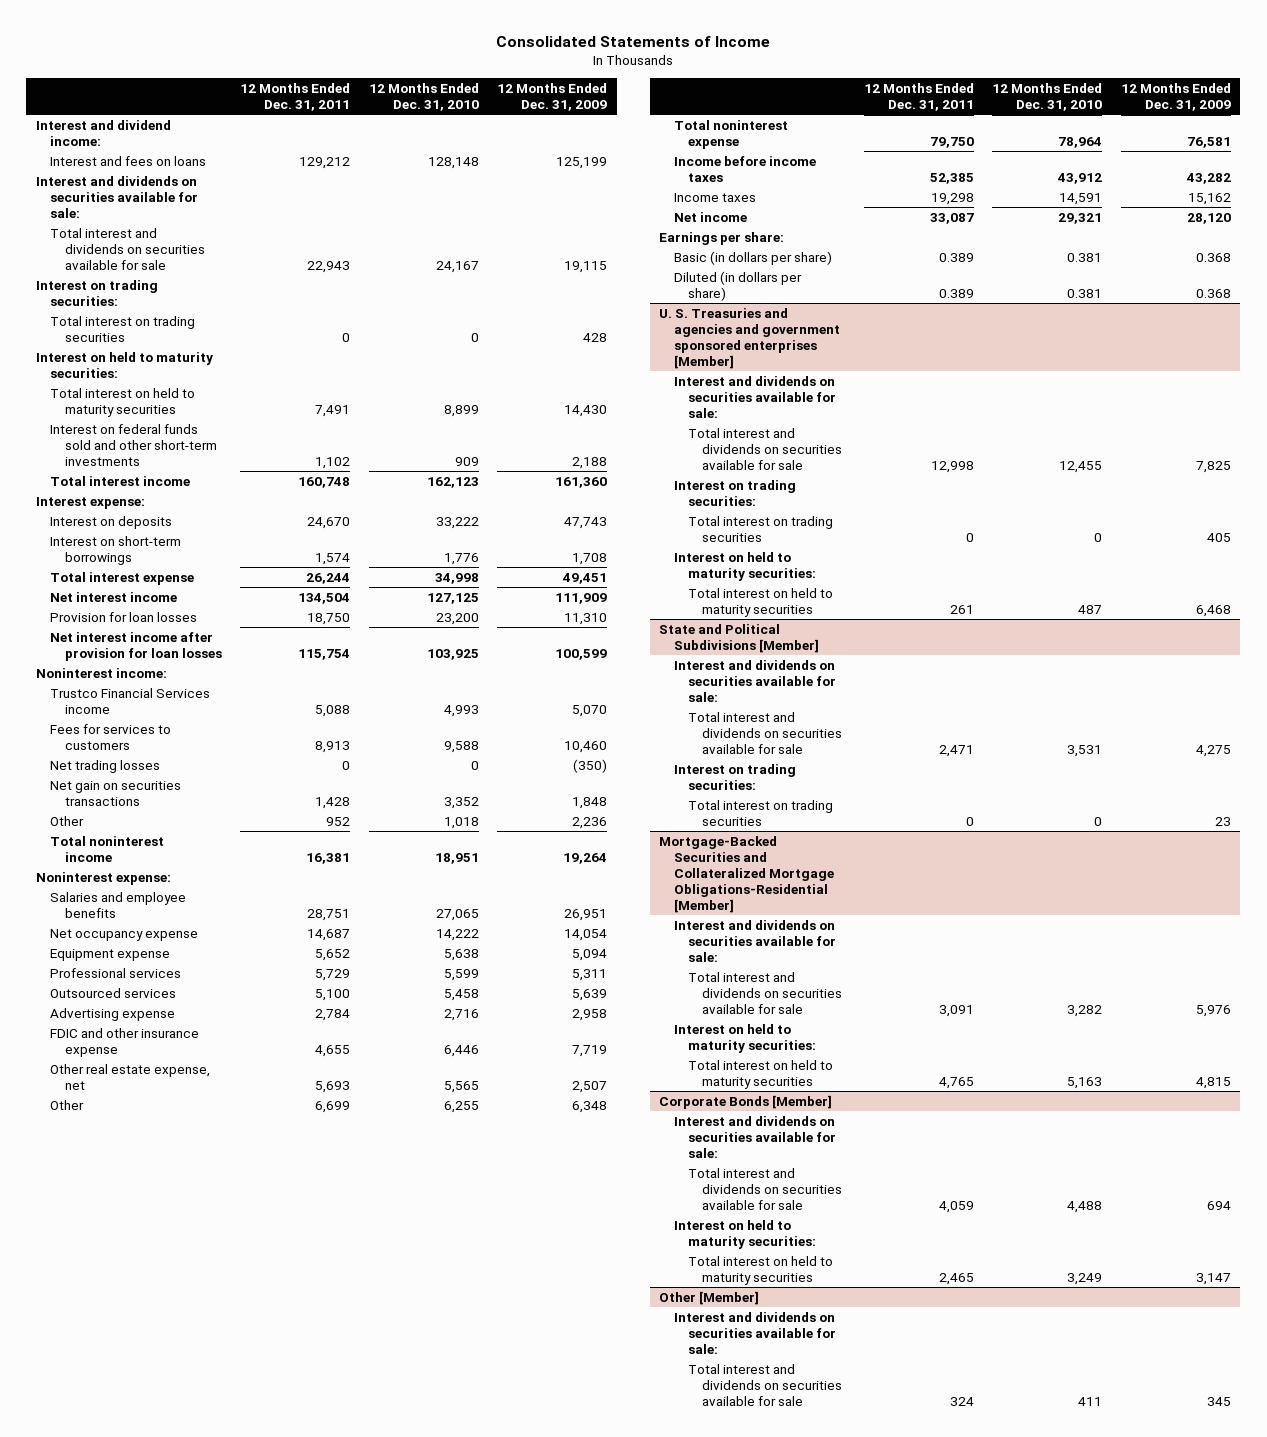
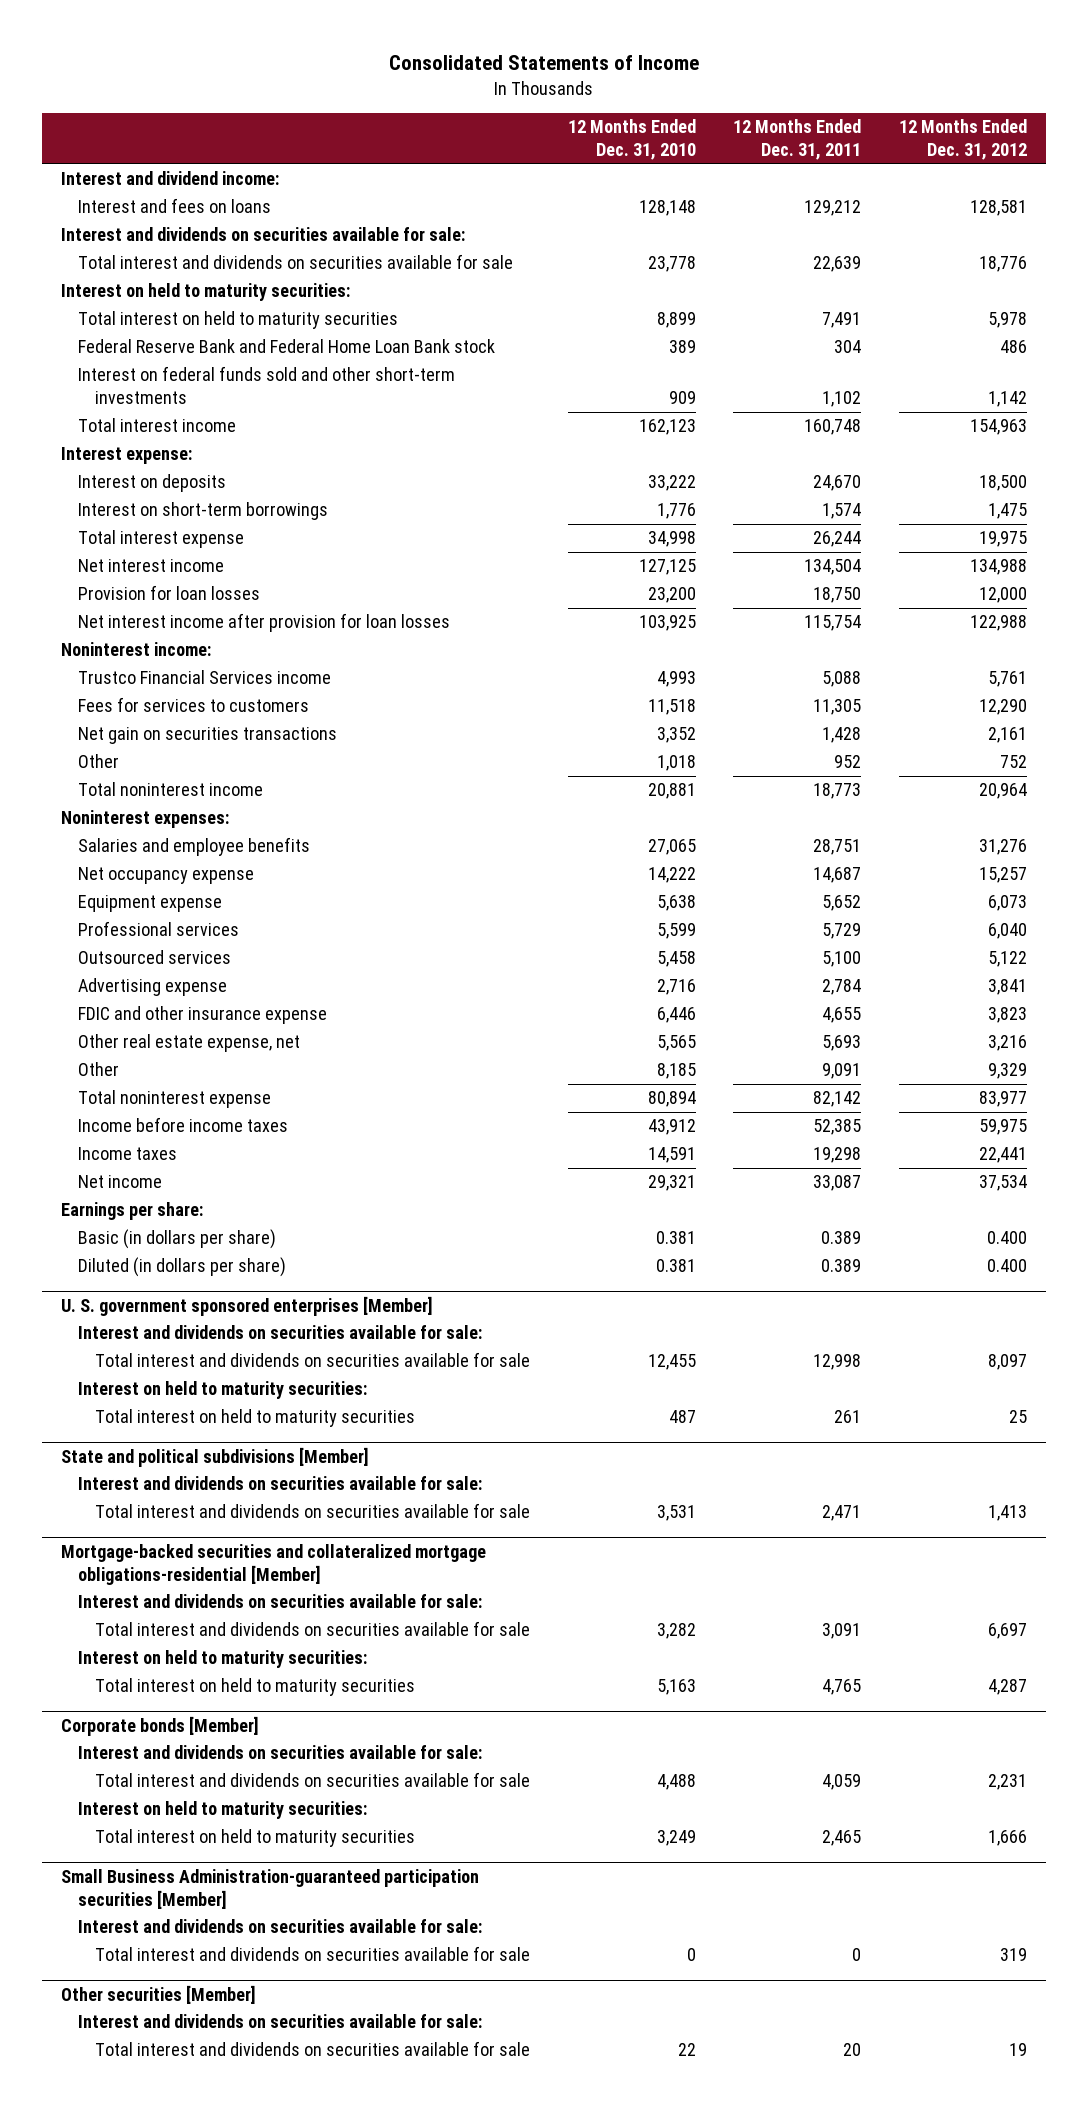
- | 12 Months Ended Dec. 31, 2011 | 12 Months Ended Dec. 31, 2010 | 12 Months Ended Dec. 31, 2009
+ | 12 Months Ended Dec. 31, 2010 | 12 Months Ended Dec. 31, 2011 | 12 Months Ended Dec. 31, 2012
- Total interest and dividends on securities available for sale | 22,943 | 24,167 | 19,115
- Interest on trading securities:
- Total interest on trading securities | 0 | 0 | 428
+ Total interest and dividends on securities available for sale | 23,778 | 22,639 | 18,776
+ Federal Reserve Bank and Federal Home Loan Bank stock | 389 | 304 | 486
- Fees for services to customers | 8,913 | 9,588 | 10,460
- Net trading losses | 0 | 0 | (350)
+ Fees for services to customers | 11,518 | 11,305 | 12,290
- Total noninterest income | 16,381 | 18,951 | 19,264
- Noninterest expense:
+ Total noninterest income | 20,881 | 18,773 | 20,964
+ Noninterest expenses:
- Other | 6,699 | 6,255 | 6,348
- Total noninterest expense | 79,750 | 78,964 | 76,581
+ Other | 8,185 | 9,091 | 9,329
+ Total noninterest expense | 80,894 | 82,142 | 83,977
- U. S. Treasuries and agencies and government sponsored enterprises [Member]
+ U. S. government sponsored enterprises [Member]
- Interest on trading securities:
- Total interest on trading securities | 0 | 0 | 405
- State and Political Subdivisions [Member]
+ State and political subdivisions [Member]
- Interest on trading securities:
- Total interest on trading securities | 0 | 0 | 23
- Mortgage-Backed Securities and Collateralized Mortgage Obligations-Residential [Member]
+ Mortgage-backed securities and collateralized mortgage obligations-residential [Member]
- Corporate Bonds [Member]
+ Corporate bonds [Member]
- Other [Member]
+ Small Business Administration-guaranteed participation securities [Member]
- Total interest and dividends on securities available for sale | 324 | 411 | 345
+ Total interest and dividends on securities available for sale | 0 | 0 | 319
+ Other securities [Member]
+ Interest and dividends on securities available for sale:
+ Total interest and dividends on securities available for sale | 22 | 20 | 19

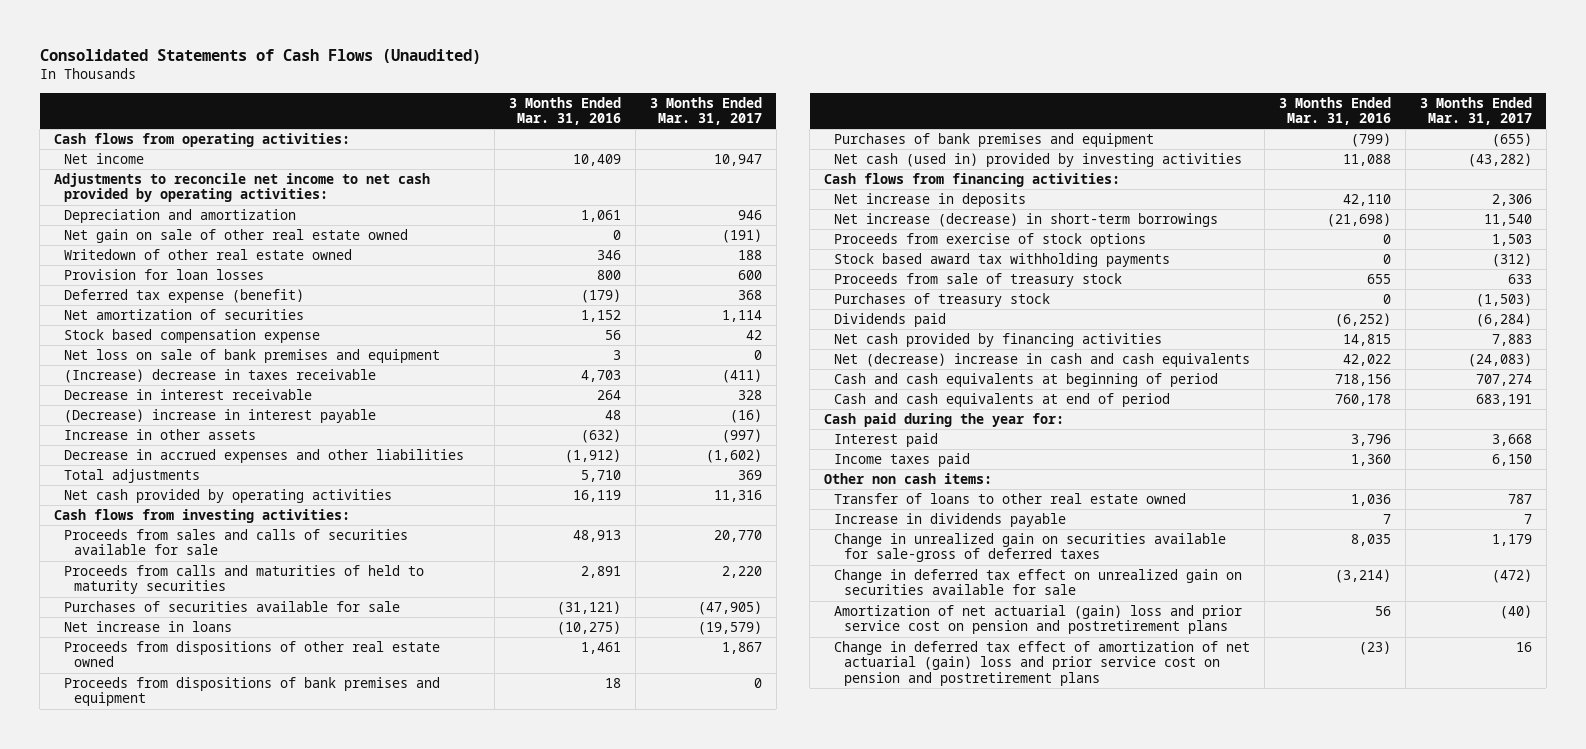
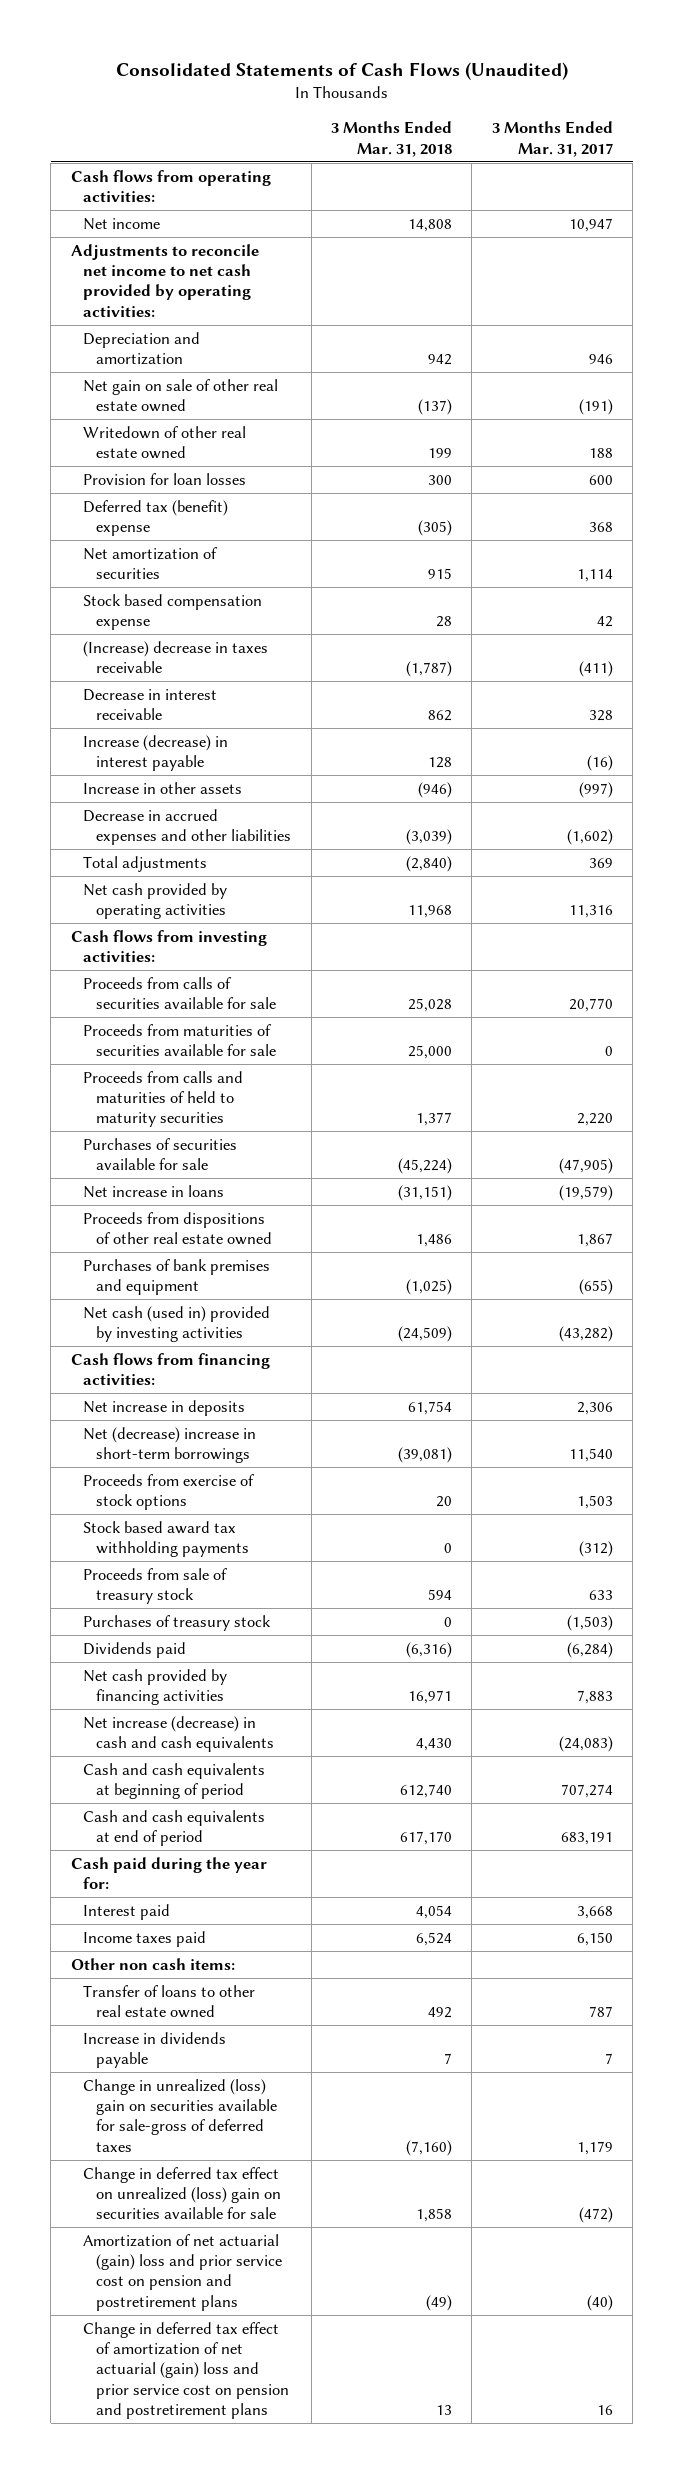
- | 3 Months Ended Mar. 31, 2016 | 3 Months Ended Mar. 31, 2017
+ | 3 Months Ended Mar. 31, 2018 | 3 Months Ended Mar. 31, 2017
- Deferred tax expense (benefit) | (179) | 368
+ Deferred tax (benefit) expense | (305) | 368
- Net loss on sale of bank premises and equipment | 3 | 0
- (Decrease) increase in interest payable | 48 | (16)
+ Increase (decrease) in interest payable | 128 | (16)
- Proceeds from sales and calls of securities available for sale | 48,913 | 20,770
+ Proceeds from calls of securities available for sale | 25,028 | 20,770
+ Proceeds from maturities of securities available for sale | 25,000 | 0
- Proceeds from dispositions of bank premises and equipment | 18 | 0
- Net increase (decrease) in short-term borrowings | (21,698) | 11,540
+ Net (decrease) increase in short-term borrowings | (39,081) | 11,540
- Net (decrease) increase in cash and cash equivalents | 42,022 | (24,083)
+ Net increase (decrease) in cash and cash equivalents | 4,430 | (24,083)
- Change in unrealized gain on securities available for sale-gross of deferred taxes | 8,035 | 1,179
- Change in deferred tax effect on unrealized gain on securities available for sale | (3,214) | (472)
+ Change in unrealized (loss) gain on securities available for sale-gross of deferred taxes | (7,160) | 1,179
+ Change in deferred tax effect on unrealized (loss) gain on securities available for sale | 1,858 | (472)

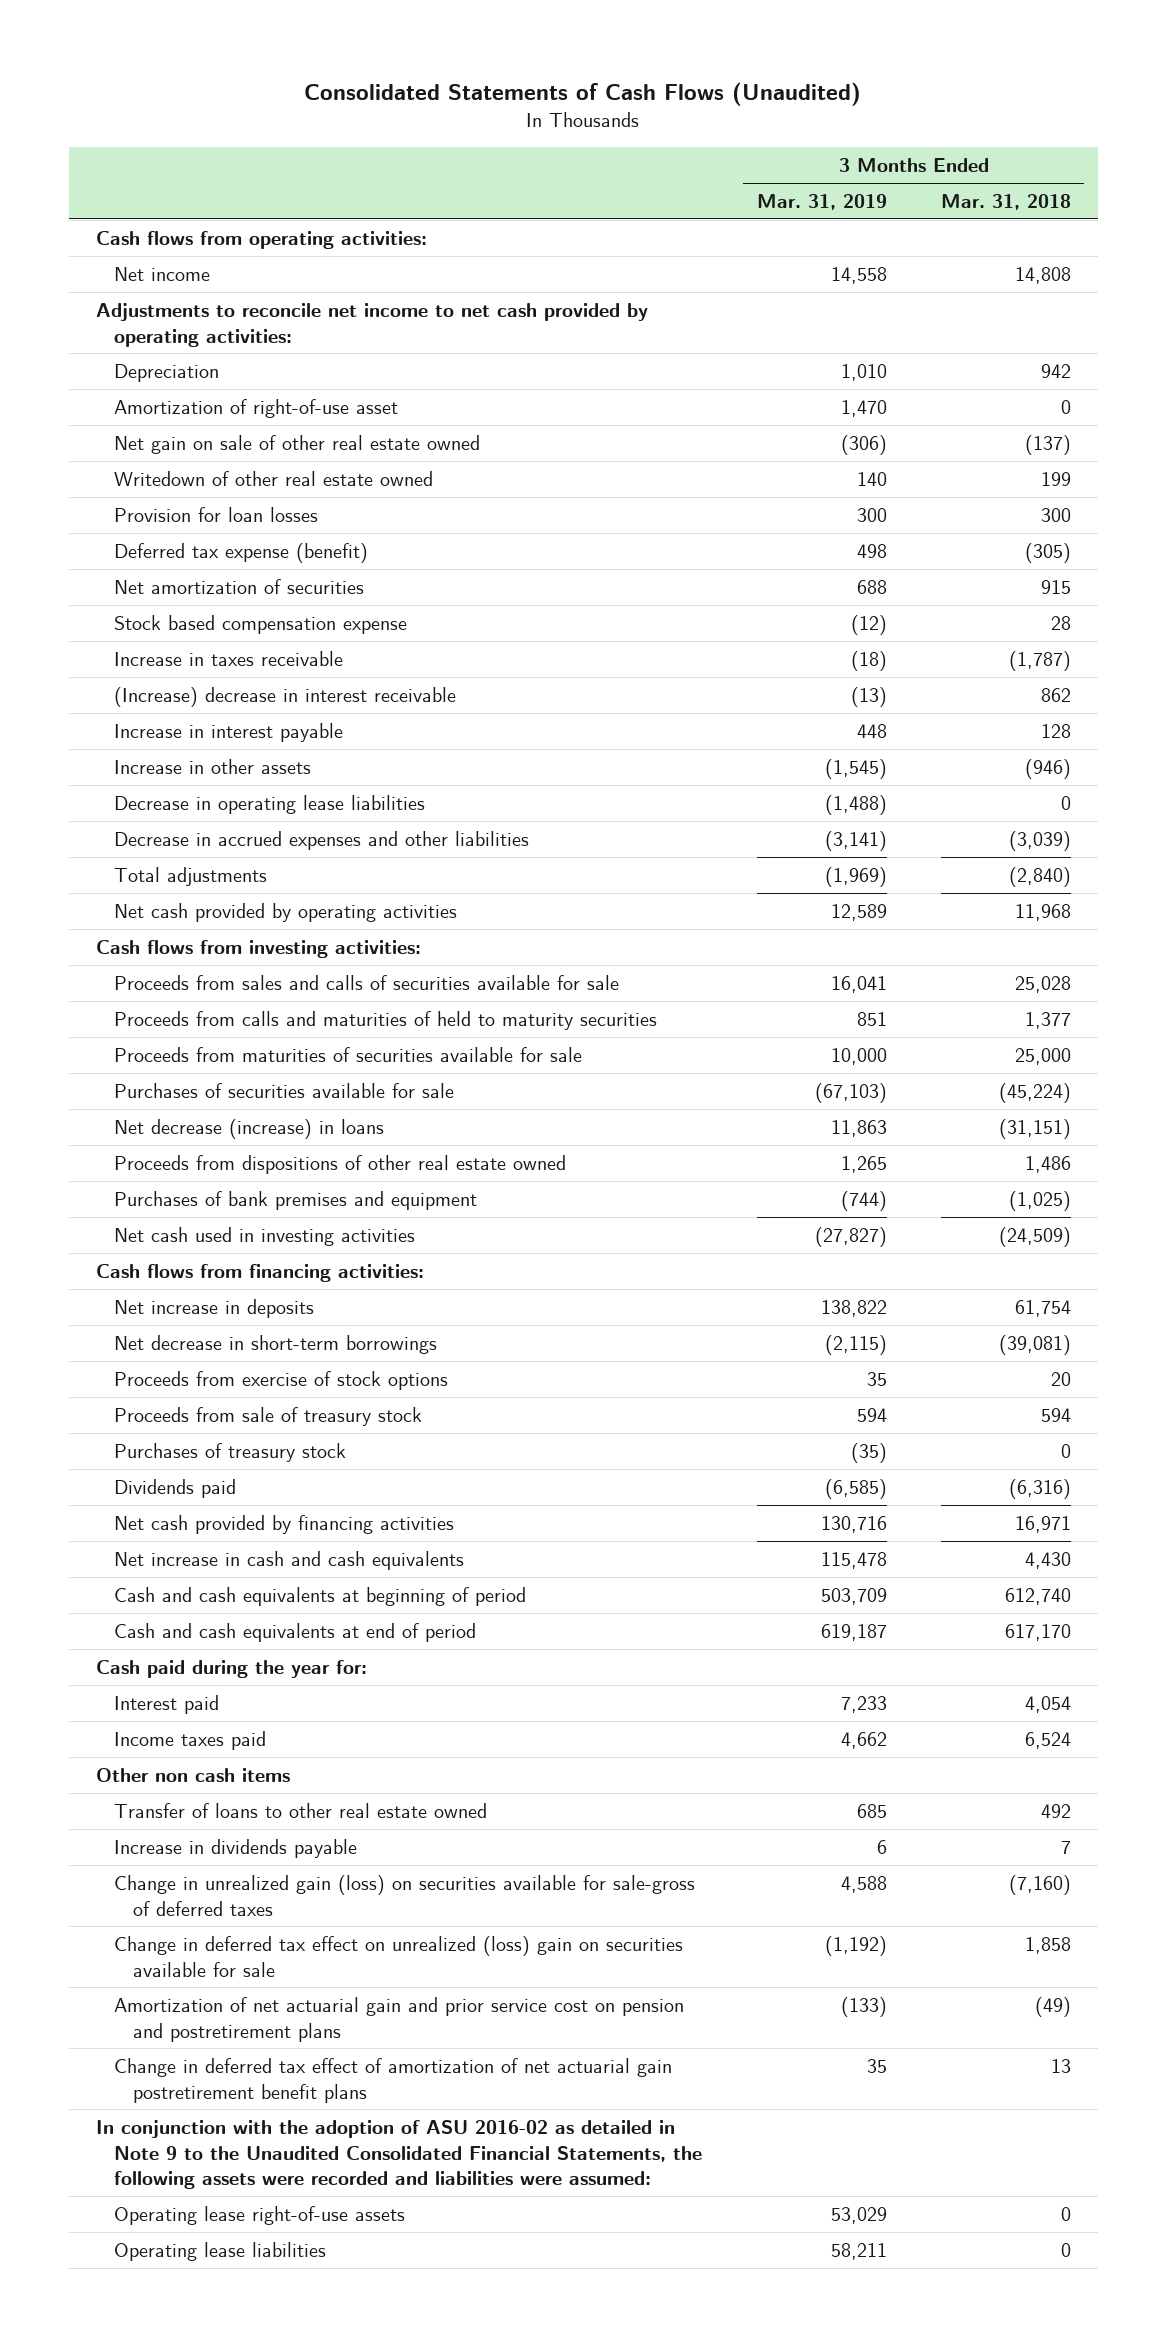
- | 3 Months Ended Mar. 31, 2018 | 3 Months Ended Mar. 31, 2017
+ | 3 Months Ended Mar. 31, 2019 | 3 Months Ended Mar. 31, 2018
- Depreciation and amortization | 942 | 946
+ Depreciation | 1,010 | 942
+ Amortization of right-of-use asset | 1,470 | 0
- Deferred tax (benefit) expense | (305) | 368
+ Deferred tax expense (benefit) | 498 | (305)
- (Increase) decrease in taxes receivable | (1,787) | (411)
- Decrease in interest receivable | 862 | 328
- Increase (decrease) in interest payable | 128 | (16)
+ Increase in taxes receivable | (18) | (1,787)
+ (Increase) decrease in interest receivable | (13) | 862
+ Increase in interest payable | 448 | 128
+ Decrease in operating lease liabilities | (1,488) | 0
- Proceeds from calls of securities available for sale | 25,028 | 20,770
+ Proceeds from sales and calls of securities available for sale | 16,041 | 25,028
moved down: Proceeds from maturities of securities available for sale | 10,000 | 25,000
- Net increase in loans | (31,151) | (19,579)
+ Net decrease (increase) in loans | 11,863 | (31,151)
- Net cash (used in) provided by investing activities | (24,509) | (43,282)
+ Net cash used in investing activities | (27,827) | (24,509)
- Net (decrease) increase in short-term borrowings | (39,081) | 11,540
+ Net decrease in short-term borrowings | (2,115) | (39,081)
- Stock based award tax withholding payments | 0 | (312)
- Net increase (decrease) in cash and cash equivalents | 4,430 | (24,083)
+ Net increase in cash and cash equivalents | 115,478 | 4,430
- Other non cash items:
+ Other non cash items
- Change in unrealized (loss) gain on securities available for sale-gross of deferred taxes | (7,160) | 1,179
+ Change in unrealized gain (loss) on securities available for sale-gross of deferred taxes | 4,588 | (7,160)
- Amortization of net actuarial (gain) loss and prior service cost on pension and postretirement plans | (49) | (40)
- Change in deferred tax effect of amortization of net actuarial (gain) loss and prior service cost on pension and postretirement plans | 13 | 16
+ Amortization of net actuarial gain and prior service cost on pension and postretirement plans | (133) | (49)
+ Change in deferred tax effect of amortization of net actuarial gain postretirement benefit plans | 35 | 13
+ In conjunction with the adoption of ASU 2016-02 as detailed in Note 9 to the Unaudited Consolidated Financial Statements, the following assets were recorded and liabilities were assumed:
+ Operating lease right-of-use assets | 53,029 | 0
+ Operating lease liabilities | 58,211 | 0

